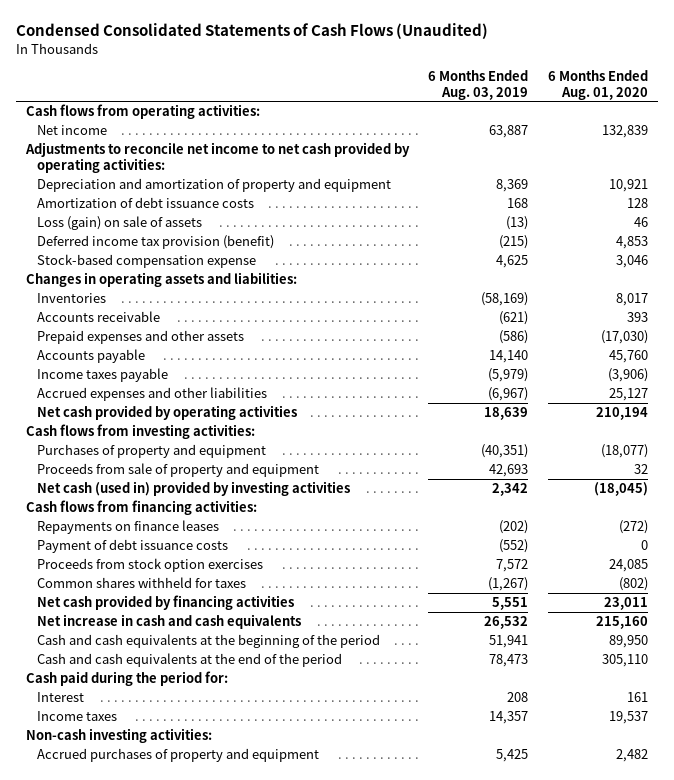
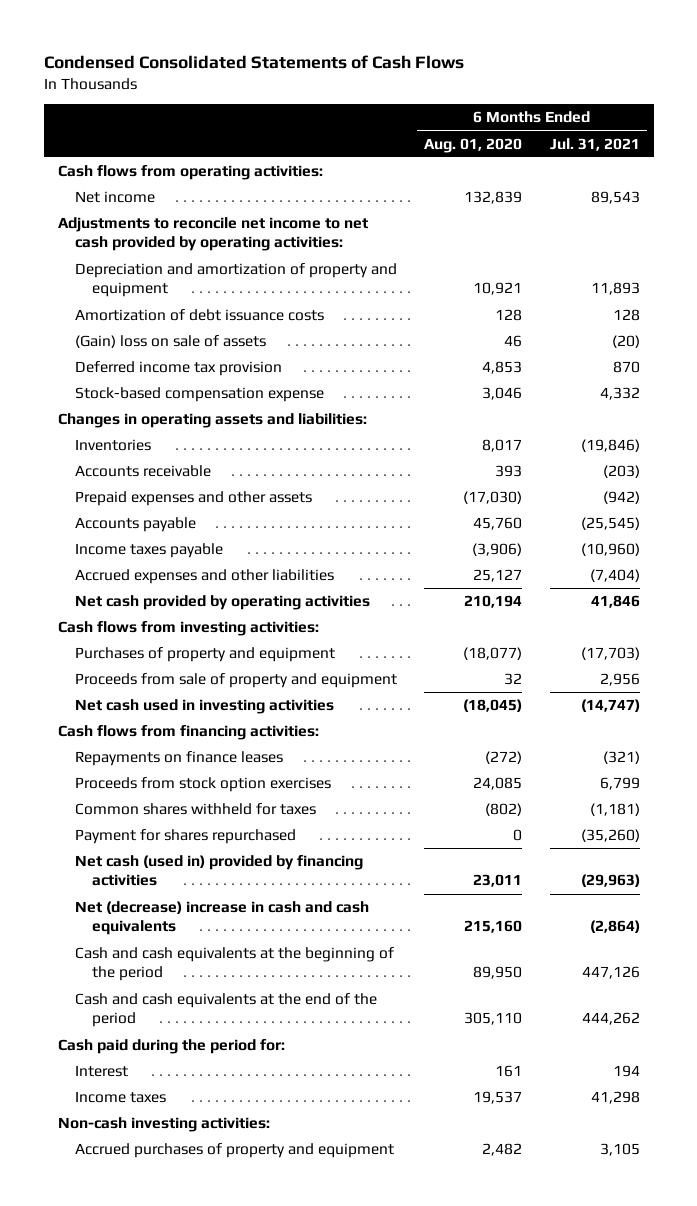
- Condensed Consolidated Statements of Cash Flows (Unaudited)
+ Condensed Consolidated Statements of Cash Flows
- | 6 Months Ended Aug. 03, 2019 | 6 Months Ended Aug. 01, 2020
+ | 6 Months Ended Aug. 01, 2020 | 6 Months Ended Jul. 31, 2021
- Loss (gain) on sale of assets | (13) | 46
- Deferred income tax provision (benefit) | (215) | 4,853
+ (Gain) loss on sale of assets | 46 | (20)
+ Deferred income tax provision | 4,853 | 870
- Net cash (used in) provided by investing activities | 2,342 | (18,045)
+ Net cash used in investing activities | (18,045) | (14,747)
- Payment of debt issuance costs | (552) | 0
- Net cash provided by financing activities | 5,551 | 23,011
- Net increase in cash and cash equivalents | 26,532 | 215,160
+ Payment for shares repurchased | 0 | (35,260)
+ Net cash (used in) provided by financing activities | 23,011 | (29,963)
+ Net (decrease) increase in cash and cash equivalents | 215,160 | (2,864)

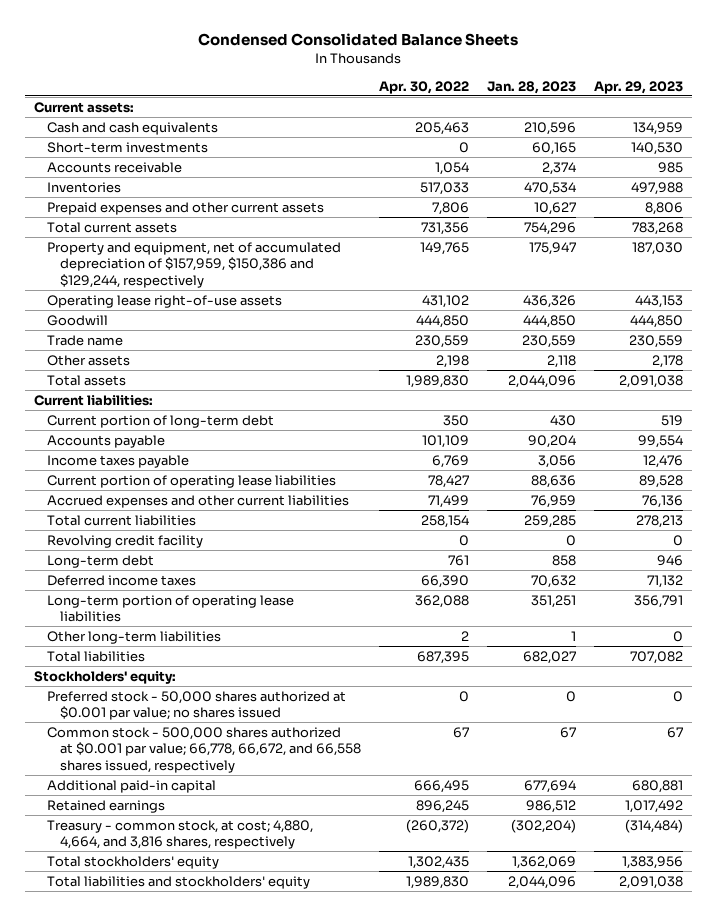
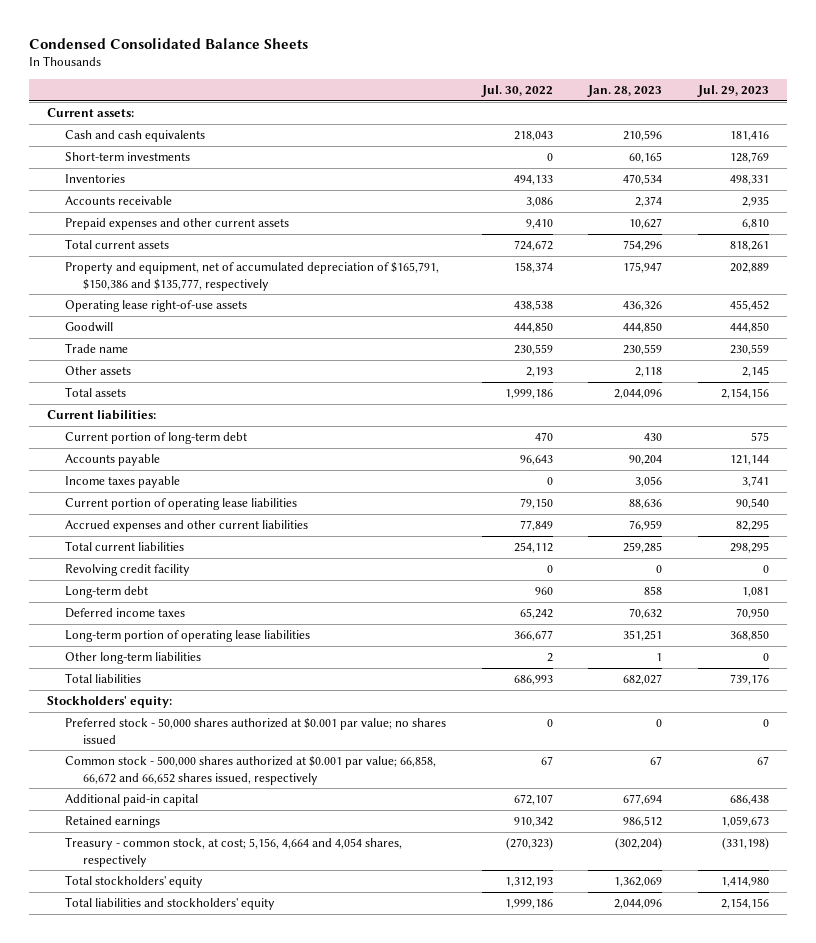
- | Apr. 30, 2022 | Jan. 28, 2023 | Apr. 29, 2023
+ | Jul. 30, 2022 | Jan. 28, 2023 | Jul. 29, 2023
moved down: Accounts receivable | 3,086 | 2,374 | 2,935
- Property and equipment, net of accumulated depreciation of $157,959, $150,386 and $129,244, respectively | 149,765 | 175,947 | 187,030
+ Property and equipment, net of accumulated depreciation of $165,791, $150,386 and $135,777, respectively | 158,374 | 175,947 | 202,889
- Common stock - 500,000 shares authorized at $0.001 par value; 66,778, 66,672, and 66,558 shares issued, respectively | 67 | 67 | 67
+ Common stock - 500,000 shares authorized at $0.001 par value; 66,858, 66,672 and 66,652 shares issued, respectively | 67 | 67 | 67
- Treasury - common stock, at cost; 4,880, 4,664, and 3,816 shares, respectively | (260,372) | (302,204) | (314,484)
+ Treasury - common stock, at cost; 5,156, 4,664 and 4,054 shares, respectively | (270,323) | (302,204) | (331,198)

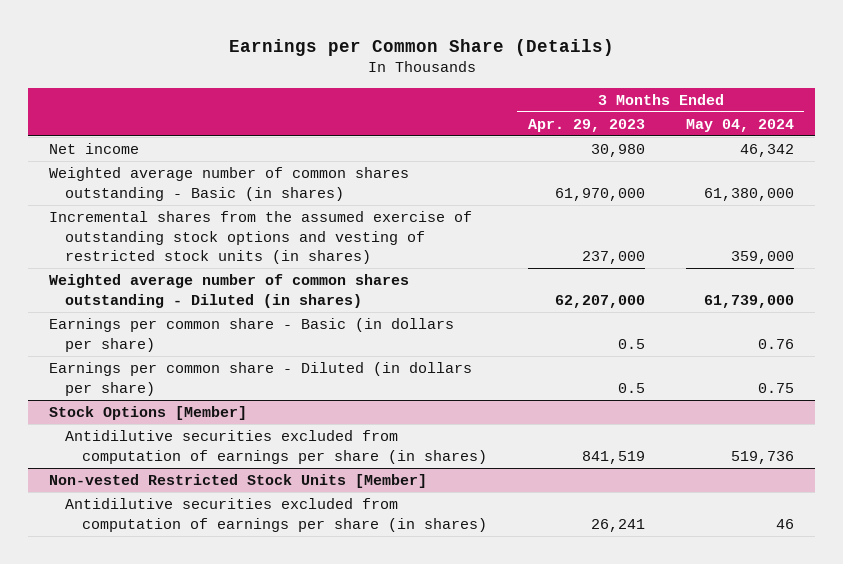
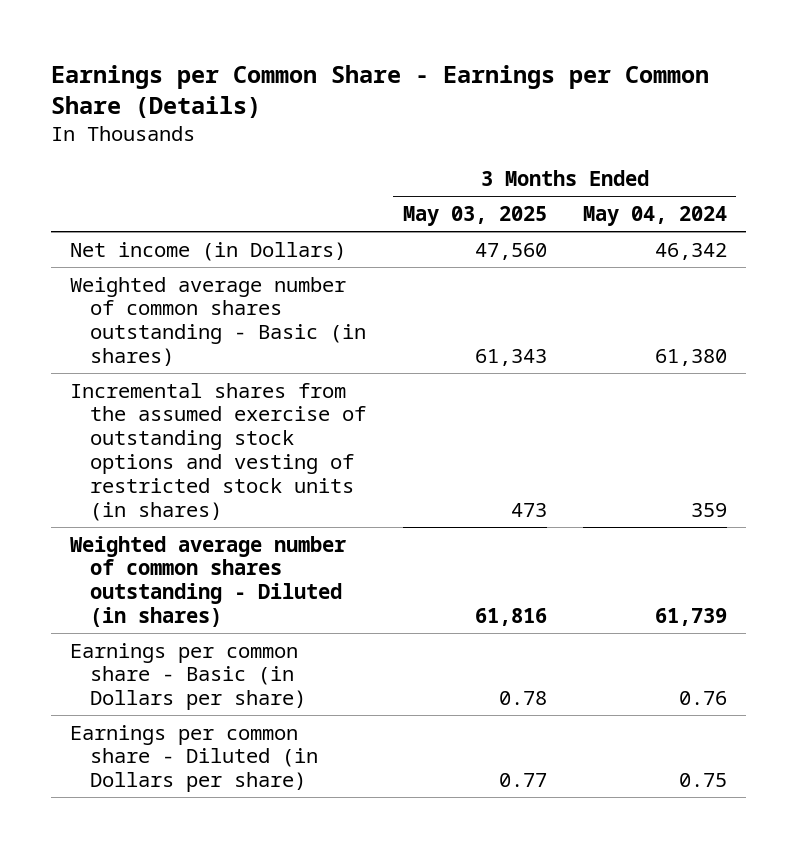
- Earnings per Common Share (Details)
+ Earnings per Common Share - Earnings per Common Share (Details)
- | 3 Months Ended Apr. 29, 2023 | 3 Months Ended May 04, 2024
+ | 3 Months Ended May 03, 2025 | 3 Months Ended May 04, 2024
- Net income | 30,980 | 46,342
- Weighted average number of common shares outstanding - Basic (in shares) | 61,970,000 | 61,380,000
- Incremental shares from the assumed exercise of outstanding stock options and vesting of restricted stock units (in shares) | 237,000 | 359,000
- Weighted average number of common shares outstanding - Diluted (in shares) | 62,207,000 | 61,739,000
- Earnings per common share - Basic (in dollars per share) | 0.5 | 0.76
- Earnings per common share - Diluted (in dollars per share) | 0.5 | 0.75
- Stock Options [Member]
- Antidilutive securities excluded from computation of earnings per share (in shares) | 841,519 | 519,736
- Non-vested Restricted Stock Units [Member]
- Antidilutive securities excluded from computation of earnings per share (in shares) | 26,241 | 46
+ Net income (in Dollars) | 47,560 | 46,342
+ Weighted average number of common shares outstanding - Basic (in shares) | 61,343 | 61,380
+ Incremental shares from the assumed exercise of outstanding stock options and vesting of restricted stock units (in shares) | 473 | 359
+ Weighted average number of common shares outstanding - Diluted (in shares) | 61,816 | 61,739
+ Earnings per common share - Basic (in Dollars per share) | 0.78 | 0.76
+ Earnings per common share - Diluted (in Dollars per share) | 0.77 | 0.75

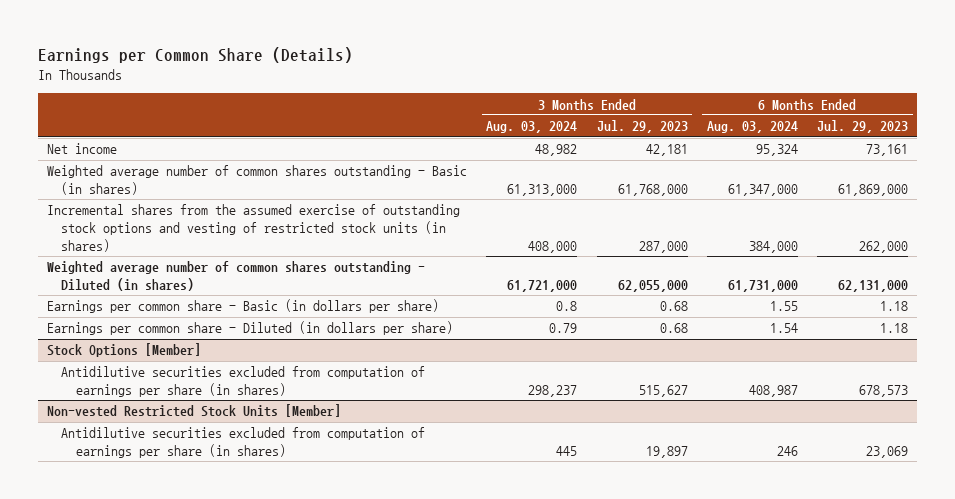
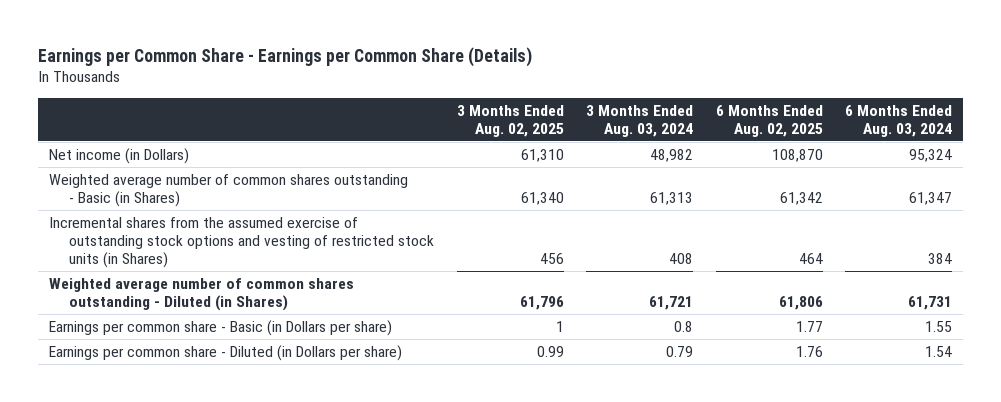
- Earnings per Common Share (Details)
+ Earnings per Common Share - Earnings per Common Share (Details)
- | 3 Months Ended Aug. 03, 2024 | 3 Months Ended Jul. 29, 2023 | 6 Months Ended Aug. 03, 2024 | 6 Months Ended Jul. 29, 2023
+ | 3 Months Ended Aug. 02, 2025 | 3 Months Ended Aug. 03, 2024 | 6 Months Ended Aug. 02, 2025 | 6 Months Ended Aug. 03, 2024
- Net income | 48,982 | 42,181 | 95,324 | 73,161
- Weighted average number of common shares outstanding - Basic (in shares) | 61,313,000 | 61,768,000 | 61,347,000 | 61,869,000
- Incremental shares from the assumed exercise of outstanding stock options and vesting of restricted stock units (in shares) | 408,000 | 287,000 | 384,000 | 262,000
- Weighted average number of common shares outstanding - Diluted (in shares) | 61,721,000 | 62,055,000 | 61,731,000 | 62,131,000
- Earnings per common share - Basic (in dollars per share) | 0.8 | 0.68 | 1.55 | 1.18
- Earnings per common share - Diluted (in dollars per share) | 0.79 | 0.68 | 1.54 | 1.18
- Stock Options [Member]
- Antidilutive securities excluded from computation of earnings per share (in shares) | 298,237 | 515,627 | 408,987 | 678,573
- Non-vested Restricted Stock Units [Member]
- Antidilutive securities excluded from computation of earnings per share (in shares) | 445 | 19,897 | 246 | 23,069
+ Net income (in Dollars) | 61,310 | 48,982 | 108,870 | 95,324
+ Weighted average number of common shares outstanding - Basic (in Shares) | 61,340 | 61,313 | 61,342 | 61,347
+ Incremental shares from the assumed exercise of outstanding stock options and vesting of restricted stock units (in Shares) | 456 | 408 | 464 | 384
+ Weighted average number of common shares outstanding - Diluted (in Shares) | 61,796 | 61,721 | 61,806 | 61,731
+ Earnings per common share - Basic (in Dollars per share) | 1 | 0.8 | 1.77 | 1.55
+ Earnings per common share - Diluted (in Dollars per share) | 0.99 | 0.79 | 1.76 | 1.54

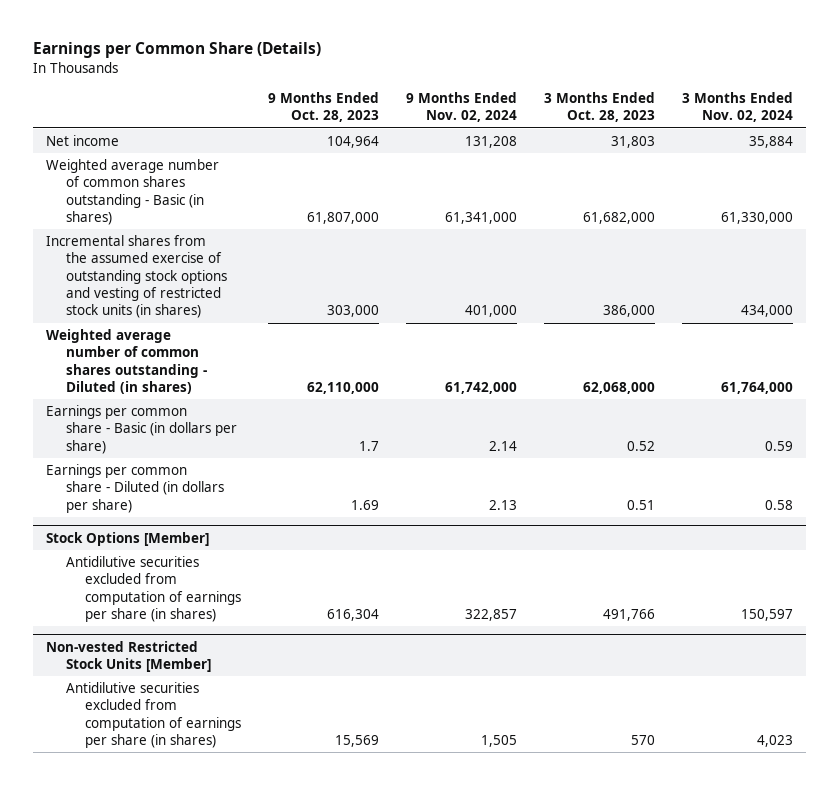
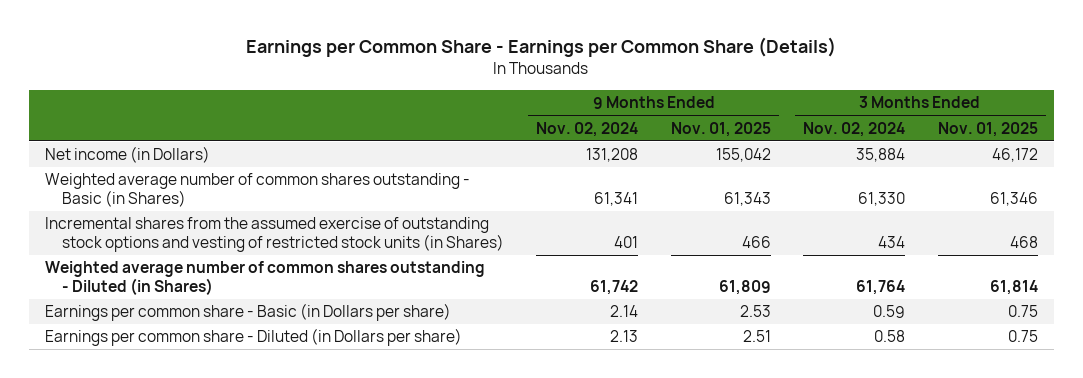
- Earnings per Common Share (Details)
+ Earnings per Common Share - Earnings per Common Share (Details)
- | 9 Months Ended Oct. 28, 2023 | 9 Months Ended Nov. 02, 2024 | 3 Months Ended Oct. 28, 2023 | 3 Months Ended Nov. 02, 2024
+ | 9 Months Ended Nov. 02, 2024 | 9 Months Ended Nov. 01, 2025 | 3 Months Ended Nov. 02, 2024 | 3 Months Ended Nov. 01, 2025
- Net income | 104,964 | 131,208 | 31,803 | 35,884
- Weighted average number of common shares outstanding - Basic (in shares) | 61,807,000 | 61,341,000 | 61,682,000 | 61,330,000
- Incremental shares from the assumed exercise of outstanding stock options and vesting of restricted stock units (in shares) | 303,000 | 401,000 | 386,000 | 434,000
- Weighted average number of common shares outstanding - Diluted (in shares) | 62,110,000 | 61,742,000 | 62,068,000 | 61,764,000
- Earnings per common share - Basic (in dollars per share) | 1.7 | 2.14 | 0.52 | 0.59
- Earnings per common share - Diluted (in dollars per share) | 1.69 | 2.13 | 0.51 | 0.58
- Stock Options [Member]
- Antidilutive securities excluded from computation of earnings per share (in shares) | 616,304 | 322,857 | 491,766 | 150,597
- Non-vested Restricted Stock Units [Member]
- Antidilutive securities excluded from computation of earnings per share (in shares) | 15,569 | 1,505 | 570 | 4,023
+ Net income (in Dollars) | 131,208 | 155,042 | 35,884 | 46,172
+ Weighted average number of common shares outstanding - Basic (in Shares) | 61,341 | 61,343 | 61,330 | 61,346
+ Incremental shares from the assumed exercise of outstanding stock options and vesting of restricted stock units (in Shares) | 401 | 466 | 434 | 468
+ Weighted average number of common shares outstanding - Diluted (in Shares) | 61,742 | 61,809 | 61,764 | 61,814
+ Earnings per common share - Basic (in Dollars per share) | 2.14 | 2.53 | 0.59 | 0.75
+ Earnings per common share - Diluted (in Dollars per share) | 2.13 | 2.51 | 0.58 | 0.75

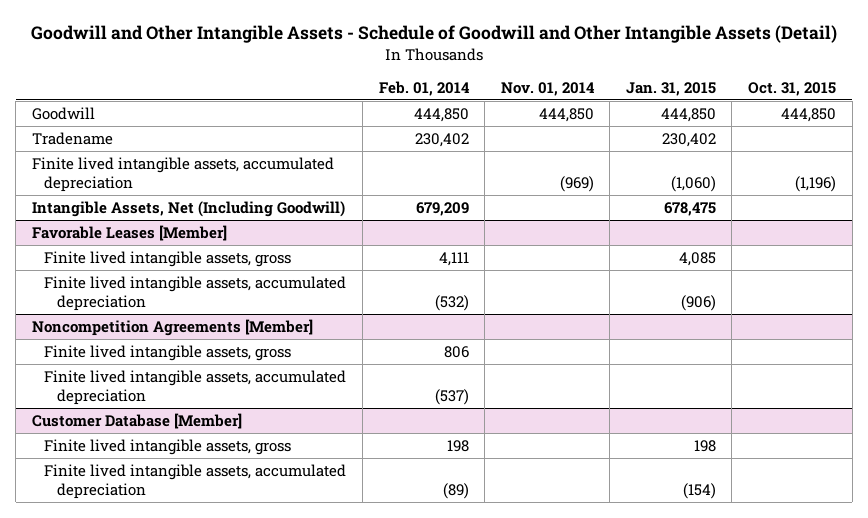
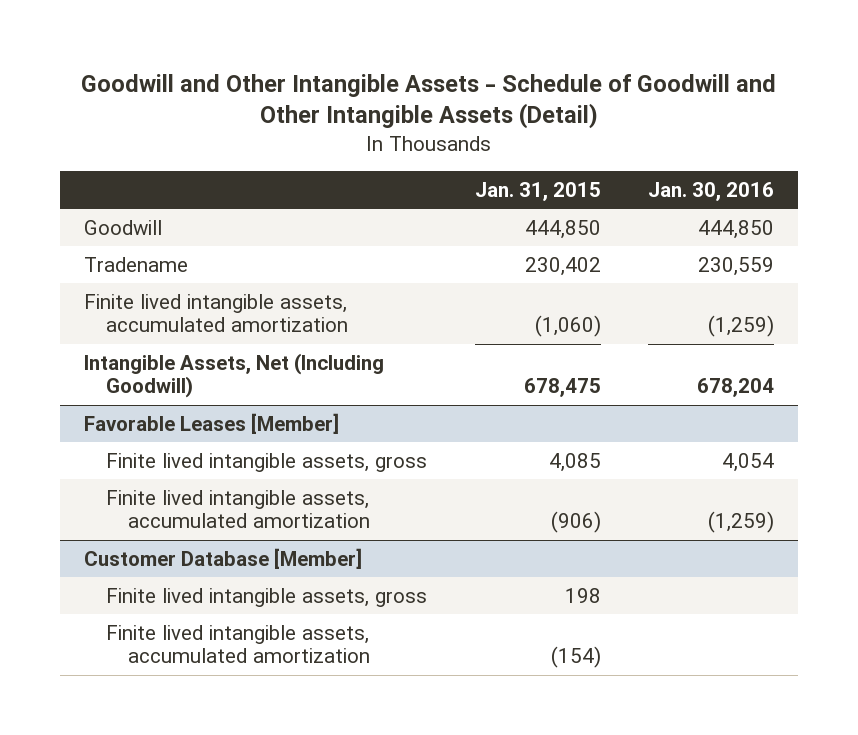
- | Feb. 01, 2014 | Nov. 01, 2014 | Jan. 31, 2015 | Oct. 31, 2015
+ | Jan. 31, 2015 | Jan. 30, 2016
- Finite lived intangible assets, accumulated depreciation | | (969) | (1,060) | (1,196)
+ Finite lived intangible assets, accumulated amortization | (1,060) | (1,259)
@ Favorable Leases [Member]
- Finite lived intangible assets, accumulated depreciation | (532) | | (906) |
- Noncompetition Agreements [Member]
- Finite lived intangible assets, gross | 806 | | |
- Finite lived intangible assets, accumulated depreciation | (537) | | |
@ Favorable Leases [Member]
+ Finite lived intangible assets, accumulated amortization | (906) | (1,259)
@ Customer Database [Member]
- Finite lived intangible assets, accumulated depreciation | (89) | | (154) |
+ Finite lived intangible assets, accumulated amortization | (154) |

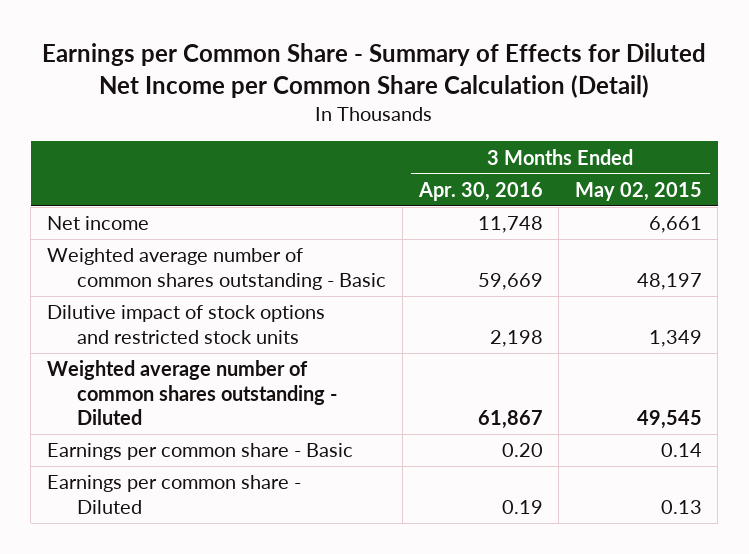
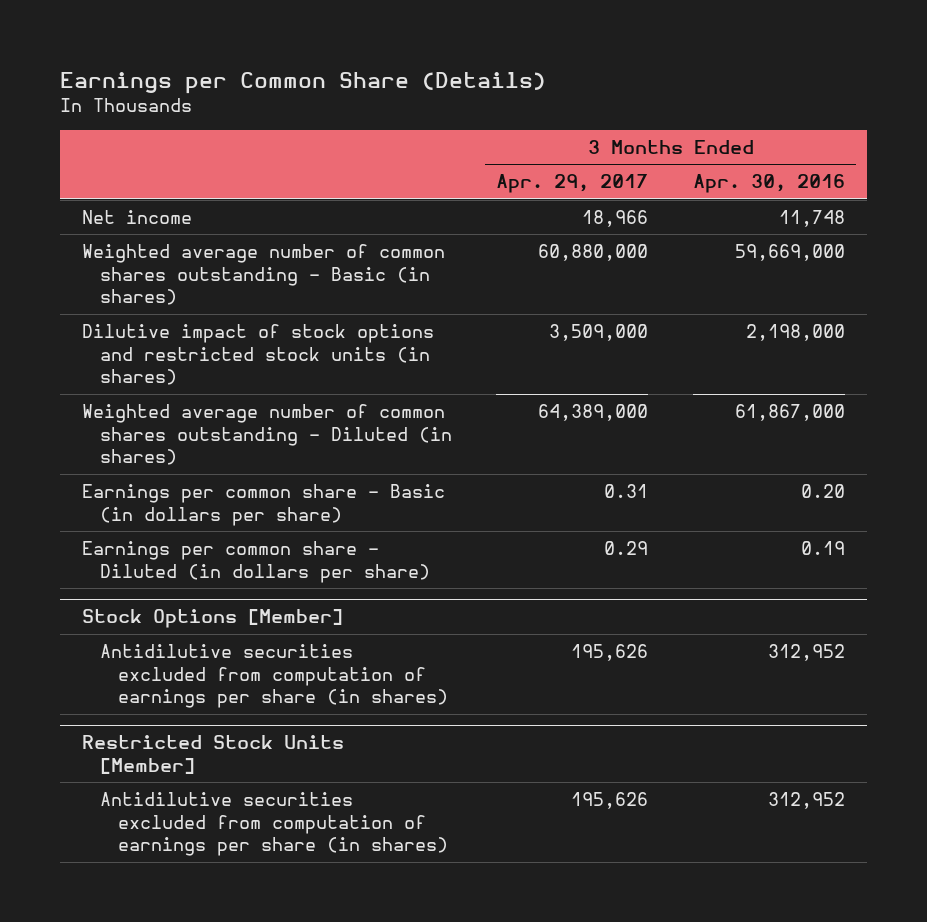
- Earnings per Common Share - Summary of Effects for Diluted Net Income per Common Share Calculation (Detail)
+ Earnings per Common Share (Details)
- | 3 Months Ended Apr. 30, 2016 | 3 Months Ended May 02, 2015
+ | 3 Months Ended Apr. 29, 2017 | 3 Months Ended Apr. 30, 2016
- Weighted average number of common shares outstanding - Basic | 59,669 | 48,197
- Dilutive impact of stock options and restricted stock units | 2,198 | 1,349
- Weighted average number of common shares outstanding - Diluted | 61,867 | 49,545
- Earnings per common share - Basic | 0.20 | 0.14
- Earnings per common share - Diluted | 0.19 | 0.13
+ Weighted average number of common shares outstanding - Basic (in shares) | 60,880,000 | 59,669,000
+ Dilutive impact of stock options and restricted stock units (in shares) | 3,509,000 | 2,198,000
+ Weighted average number of common shares outstanding - Diluted (in shares) | 64,389,000 | 61,867,000
+ Earnings per common share - Basic (in dollars per share) | 0.31 | 0.20
+ Earnings per common share - Diluted (in dollars per share) | 0.29 | 0.19
+ Stock Options [Member]
+ Antidilutive securities excluded from computation of earnings per share (in shares) | 195,626 | 312,952
+ Restricted Stock Units [Member]
+ Antidilutive securities excluded from computation of earnings per share (in shares) | 195,626 | 312,952

